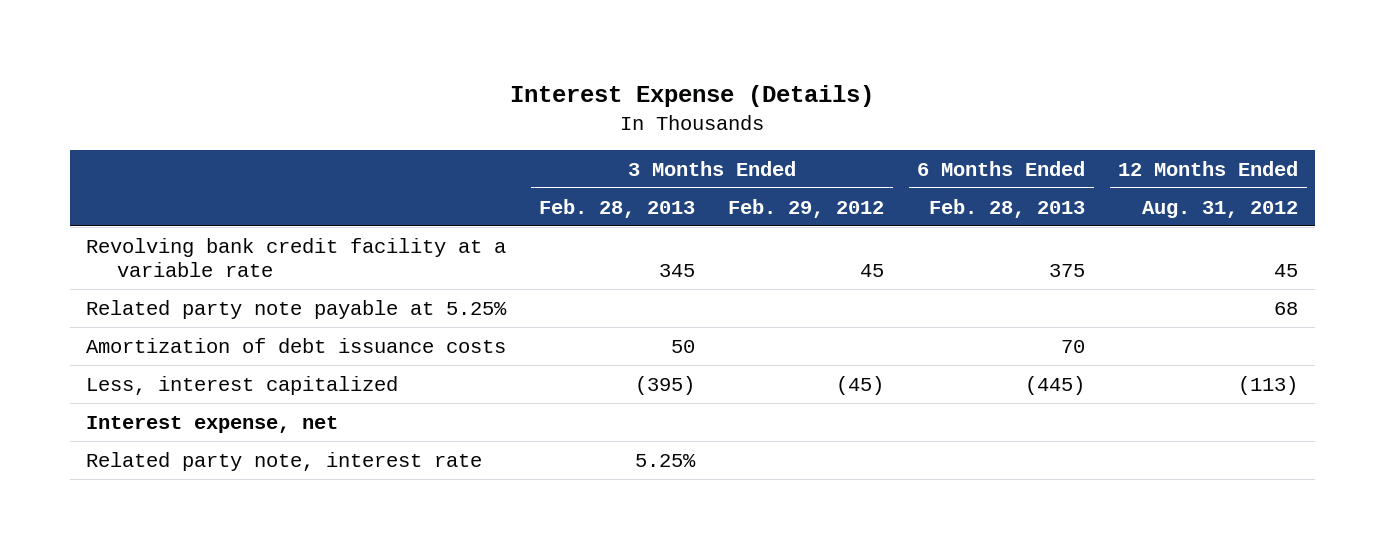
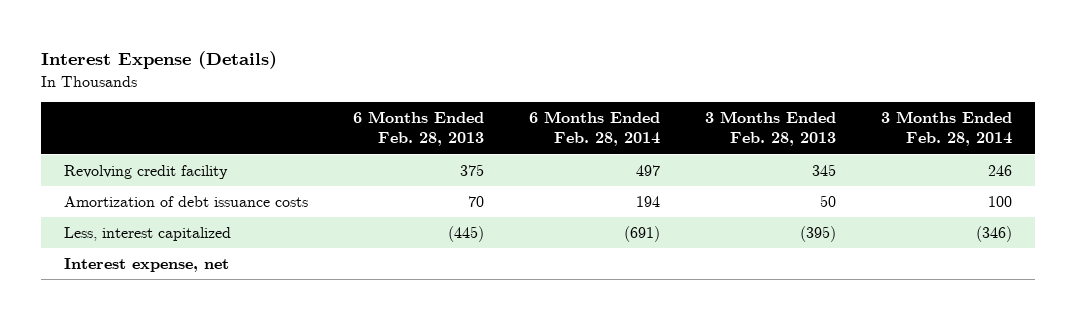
- | 3 Months Ended Feb. 28, 2013 | 3 Months Ended Feb. 29, 2012 | 6 Months Ended Feb. 28, 2013 | 12 Months Ended Aug. 31, 2012
+ | 6 Months Ended Feb. 28, 2013 | 6 Months Ended Feb. 28, 2014 | 3 Months Ended Feb. 28, 2013 | 3 Months Ended Feb. 28, 2014
- Revolving bank credit facility at a variable rate | 345 | 45 | 375 | 45
- Related party note payable at 5.25% | | | | 68
+ Revolving credit facility | 375 | 497 | 345 | 246
- Related party note, interest rate | 5.25% | | |

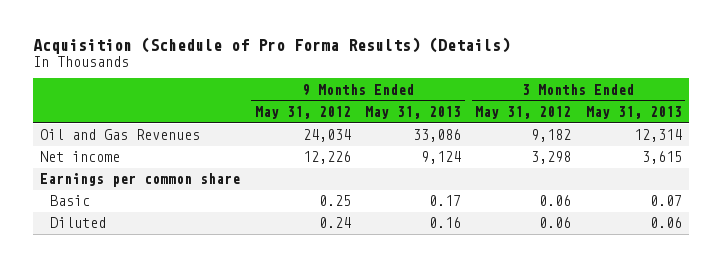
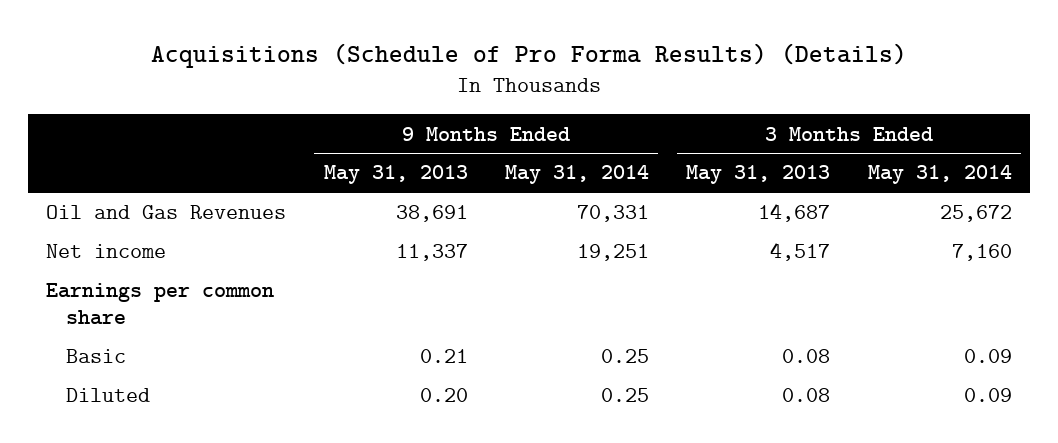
- Acquisition (Schedule of Pro Forma Results) (Details)
+ Acquisitions (Schedule of Pro Forma Results) (Details)
- | 9 Months Ended May 31, 2012 | 9 Months Ended May 31, 2013 | 3 Months Ended May 31, 2012 | 3 Months Ended May 31, 2013
+ | 9 Months Ended May 31, 2013 | 9 Months Ended May 31, 2014 | 3 Months Ended May 31, 2013 | 3 Months Ended May 31, 2014
- Oil and Gas Revenues | 24,034 | 33,086 | 9,182 | 12,314
- Net income | 12,226 | 9,124 | 3,298 | 3,615
+ Oil and Gas Revenues | 38,691 | 70,331 | 14,687 | 25,672
+ Net income | 11,337 | 19,251 | 4,517 | 7,160
- Basic | 0.25 | 0.17 | 0.06 | 0.07
- Diluted | 0.24 | 0.16 | 0.06 | 0.06
+ Basic | 0.21 | 0.25 | 0.08 | 0.09
+ Diluted | 0.20 | 0.25 | 0.08 | 0.09

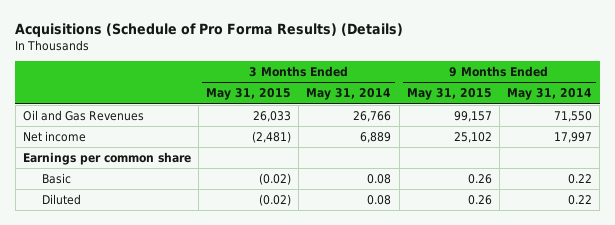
- | 9 Months Ended May 31, 2013 | 9 Months Ended May 31, 2014 | 3 Months Ended May 31, 2013 | 3 Months Ended May 31, 2014
+ | 3 Months Ended May 31, 2015 | 3 Months Ended May 31, 2014 | 9 Months Ended May 31, 2015 | 9 Months Ended May 31, 2014
- Oil and Gas Revenues | 38,691 | 70,331 | 14,687 | 25,672
- Net income | 11,337 | 19,251 | 4,517 | 7,160
+ Oil and Gas Revenues | 26,033 | 26,766 | 99,157 | 71,550
+ Net income | (2,481) | 6,889 | 25,102 | 17,997
- Basic | 0.21 | 0.25 | 0.08 | 0.09
- Diluted | 0.20 | 0.25 | 0.08 | 0.09
+ Basic | (0.02) | 0.08 | 0.26 | 0.22
+ Diluted | (0.02) | 0.08 | 0.26 | 0.22

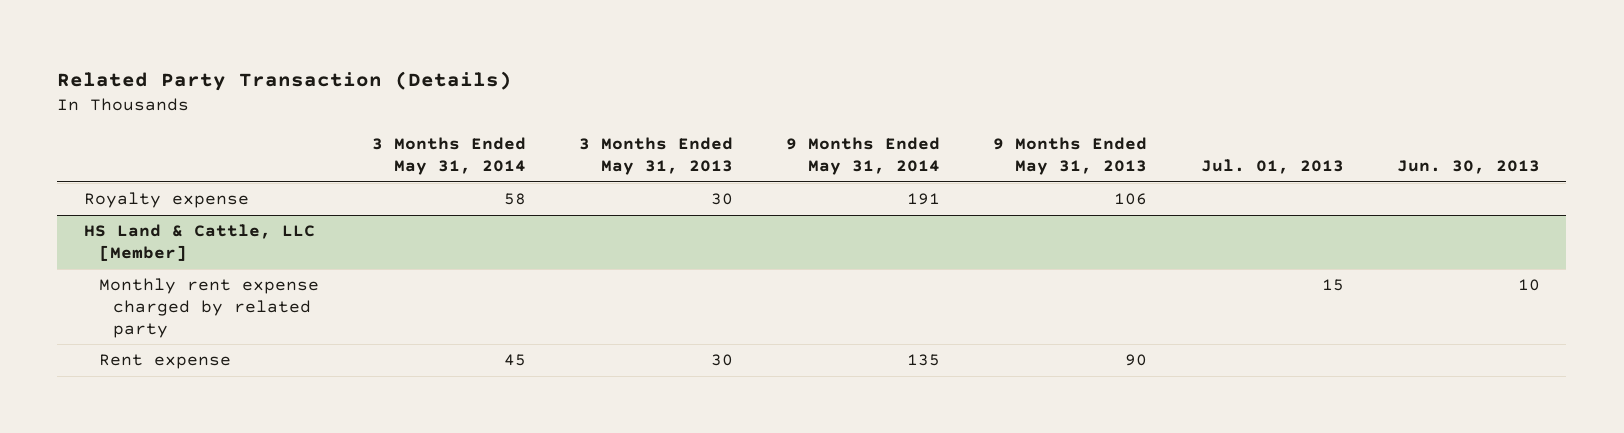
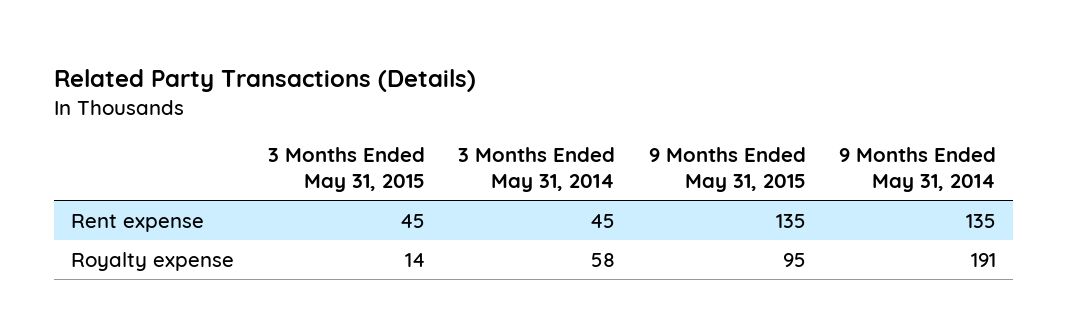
- Related Party Transaction (Details)
+ Related Party Transactions (Details)
- | 3 Months Ended May 31, 2014 | 3 Months Ended May 31, 2013 | 9 Months Ended May 31, 2014 | 9 Months Ended May 31, 2013 | Jul. 01, 2013 | Jun. 30, 2013
+ | 3 Months Ended May 31, 2015 | 3 Months Ended May 31, 2014 | 9 Months Ended May 31, 2015 | 9 Months Ended May 31, 2014
- HS Land & Cattle, LLC [Member]
- Monthly rent expense charged by related party | | | | | 15 | 10
moved down: Royalty expense | 14 | 58 | 95 | 191

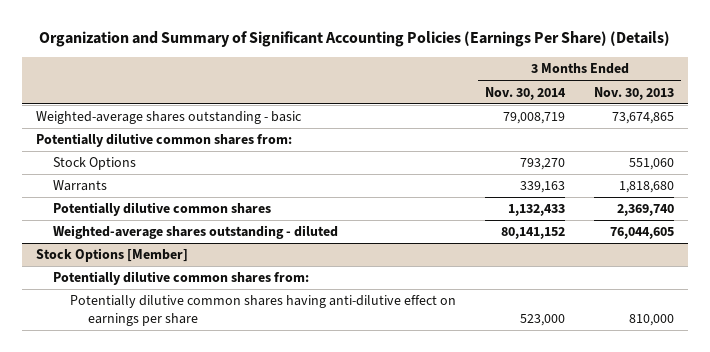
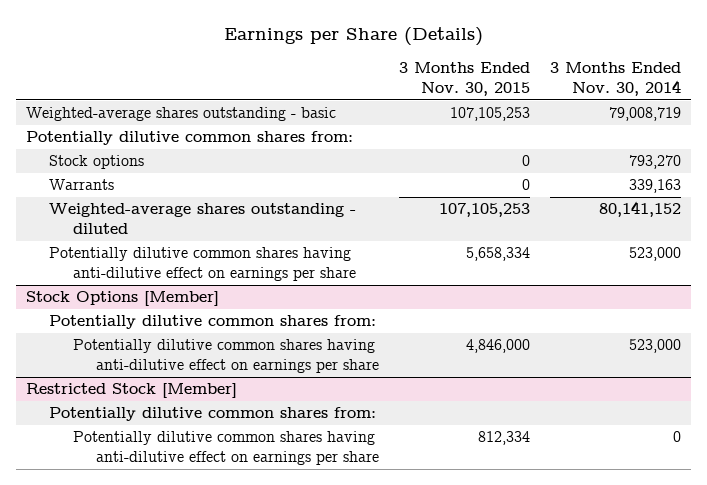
- Organization and Summary of Significant Accounting Policies (Earnings Per Share) (Details)
+ Earnings per Share (Details)
- | 3 Months Ended Nov. 30, 2014 | 3 Months Ended Nov. 30, 2013
+ | 3 Months Ended Nov. 30, 2015 | 3 Months Ended Nov. 30, 2014
- Stock Options | 793,270 | 551,060
+ Stock options | 0 | 793,270
- Potentially dilutive common shares | 1,132,433 | 2,369,740
+ Potentially dilutive common shares having anti-dilutive effect on earnings per share | 5,658,334 | 523,000
+ Restricted Stock [Member]
+ Potentially dilutive common shares from:
+ Potentially dilutive common shares having anti-dilutive effect on earnings per share | 812,334 | 0

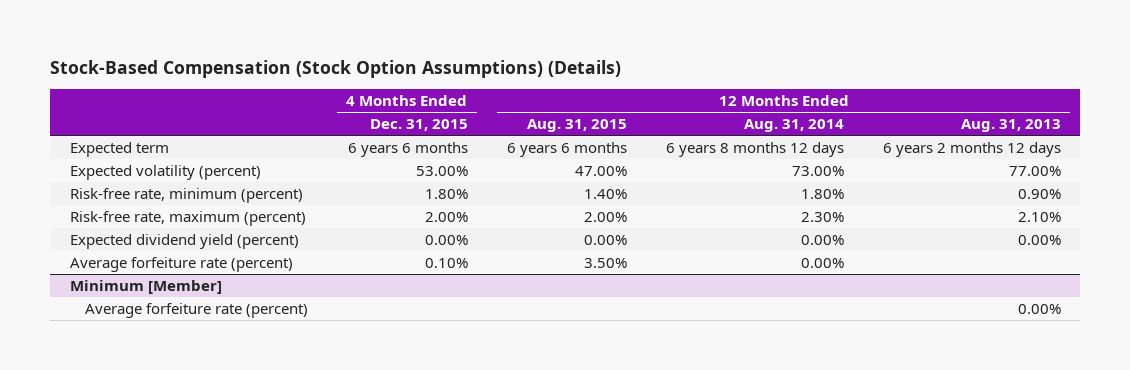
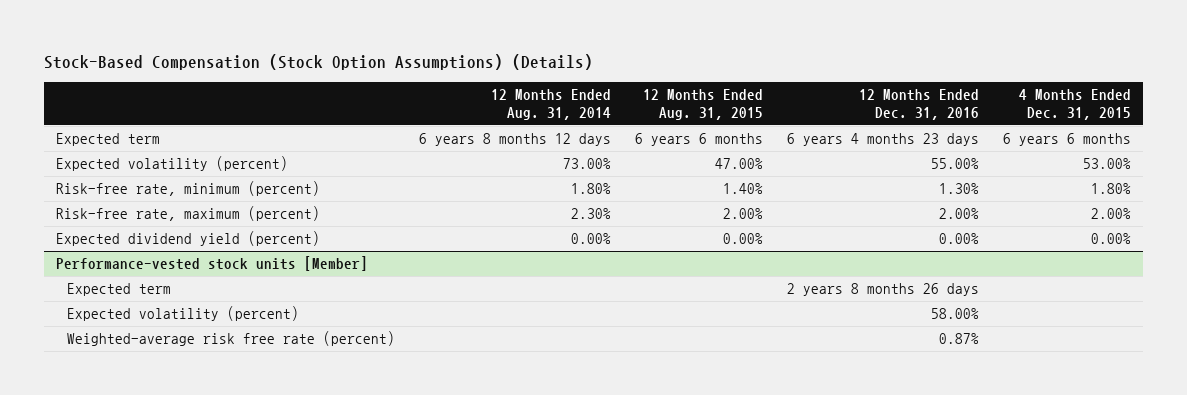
- | 4 Months Ended Dec. 31, 2015 | 12 Months Ended Aug. 31, 2015 | 12 Months Ended Aug. 31, 2014 | 12 Months Ended Aug. 31, 2013
+ | 12 Months Ended Aug. 31, 2014 | 12 Months Ended Aug. 31, 2015 | 12 Months Ended Dec. 31, 2016 | 4 Months Ended Dec. 31, 2015
- Average forfeiture rate (percent) | 0.10% | 3.50% | 0.00% |
- Minimum [Member]
- Average forfeiture rate (percent) | | | | 0.00%
+ Performance-vested stock units [Member]
+ Expected term | | | 2 years 8 months 26 days |
+ Expected volatility (percent) | | | 58.00% |
+ Weighted-average risk free rate (percent) | | | 0.87% |

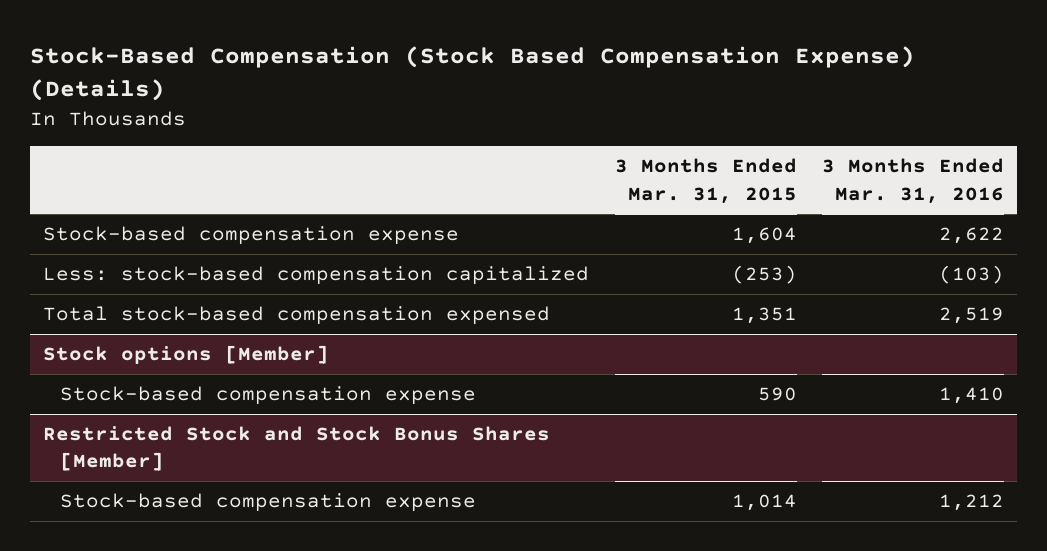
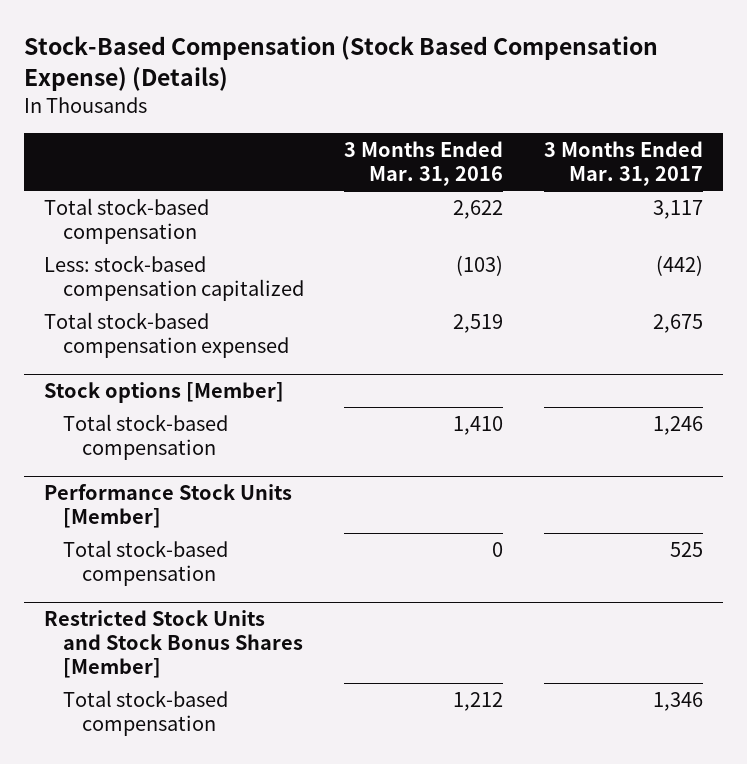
- | 3 Months Ended Mar. 31, 2015 | 3 Months Ended Mar. 31, 2016
+ | 3 Months Ended Mar. 31, 2016 | 3 Months Ended Mar. 31, 2017
- Stock-based compensation expense | 1,604 | 2,622
+ Total stock-based compensation | 2,622 | 3,117
@ Stock options [Member]
- Stock-based compensation expense | 590 | 1,410
- Restricted Stock and Stock Bonus Shares [Member]
- Stock-based compensation expense | 1,014 | 1,212
@ Stock options [Member]
+ Total stock-based compensation | 1,410 | 1,246
+ Performance Stock Units [Member]
+ Total stock-based compensation | 0 | 525
+ Restricted Stock Units and Stock Bonus Shares [Member]
+ Total stock-based compensation | 1,212 | 1,346

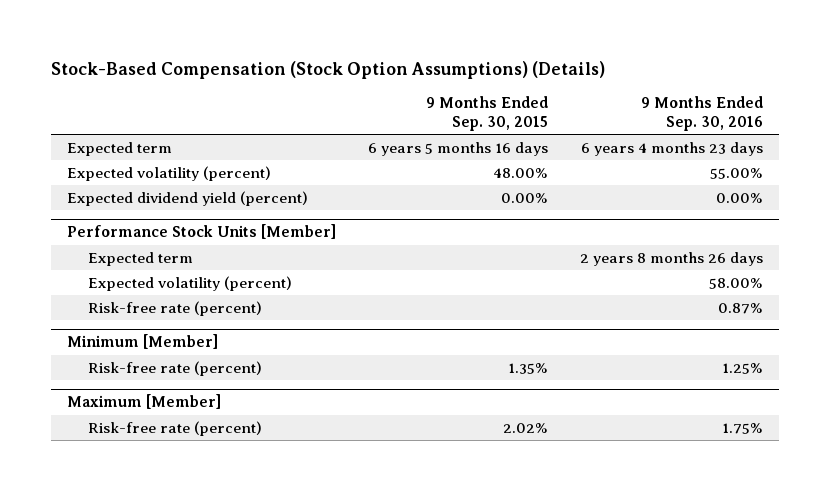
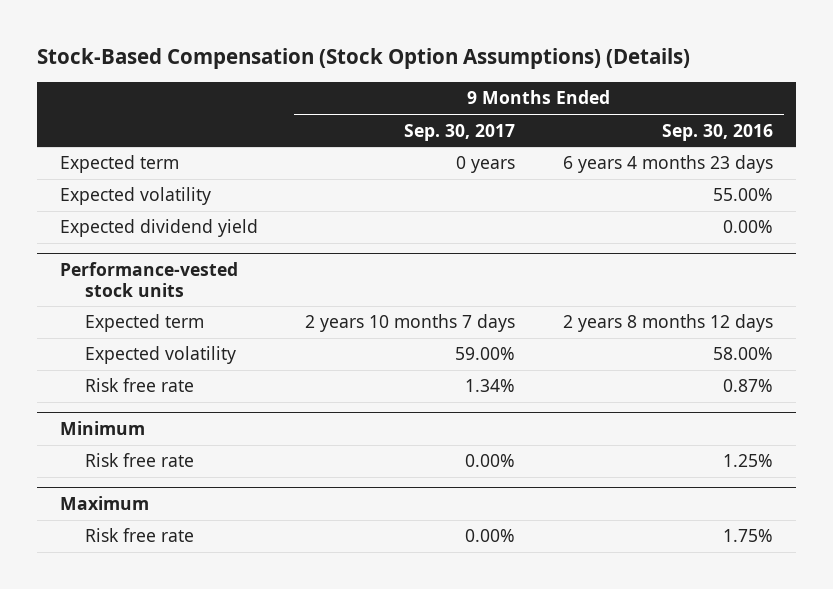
- | 9 Months Ended Sep. 30, 2015 | 9 Months Ended Sep. 30, 2016
+ | 9 Months Ended Sep. 30, 2017 | 9 Months Ended Sep. 30, 2016
- Expected volatility (percent) | 48.00% | 55.00%
- Expected dividend yield (percent) | 0.00% | 0.00%
- Performance Stock Units [Member]
- Expected term | | 2 years 8 months 26 days
- Expected volatility (percent) | | 58.00%
- Risk-free rate (percent) | | 0.87%
- Minimum [Member]
- Risk-free rate (percent) | 1.35% | 1.25%
- Maximum [Member]
- Risk-free rate (percent) | 2.02% | 1.75%
+ Expected volatility | | 55.00%
+ Expected dividend yield | | 0.00%
+ Performance-vested stock units
+ Expected term | 2 years 10 months 7 days | 2 years 8 months 12 days
+ Expected volatility | 59.00% | 58.00%
+ Risk free rate | 1.34% | 0.87%
+ Minimum
+ Risk free rate | 0.00% | 1.25%
+ Maximum
+ Risk free rate | 0.00% | 1.75%

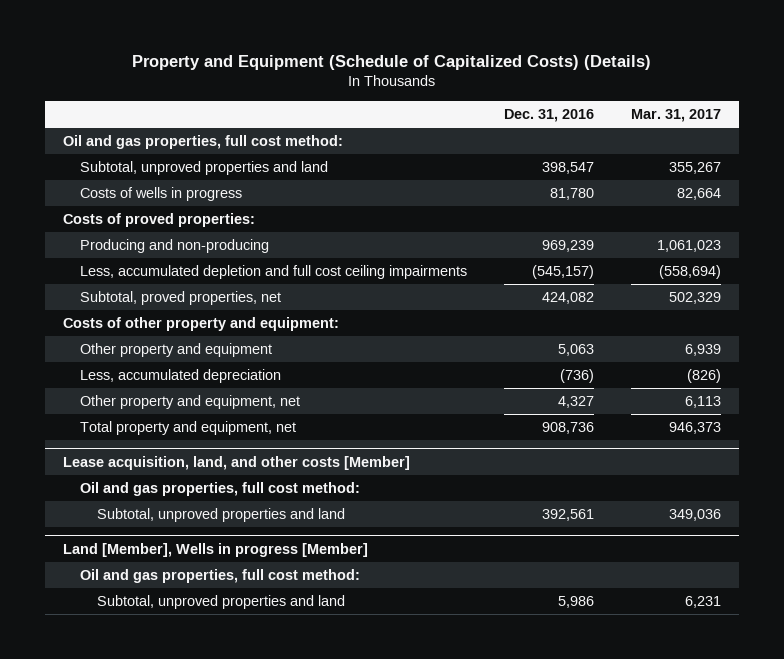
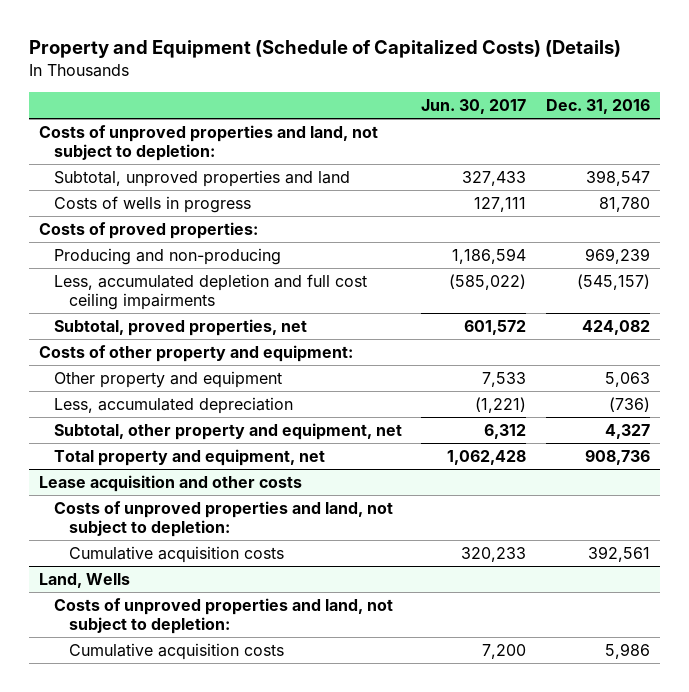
- | Dec. 31, 2016 | Mar. 31, 2017
+ | Jun. 30, 2017 | Dec. 31, 2016
- Oil and gas properties, full cost method:
+ Costs of unproved properties and land, not subject to depletion:
- Other property and equipment, net | 4,327 | 6,113
+ Subtotal, other property and equipment, net | 6,312 | 4,327
- Lease acquisition, land, and other costs [Member]
- Oil and gas properties, full cost method:
- Subtotal, unproved properties and land | 392,561 | 349,036
- Land [Member], Wells in progress [Member]
- Oil and gas properties, full cost method:
- Subtotal, unproved properties and land | 5,986 | 6,231
+ Lease acquisition and other costs
+ Costs of unproved properties and land, not subject to depletion:
+ Cumulative acquisition costs | 320,233 | 392,561
+ Land, Wells
+ Costs of unproved properties and land, not subject to depletion:
+ Cumulative acquisition costs | 7,200 | 5,986

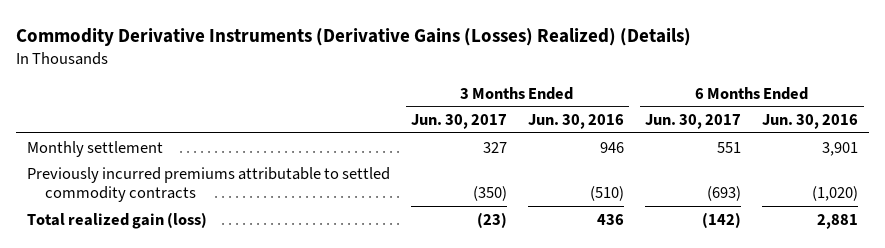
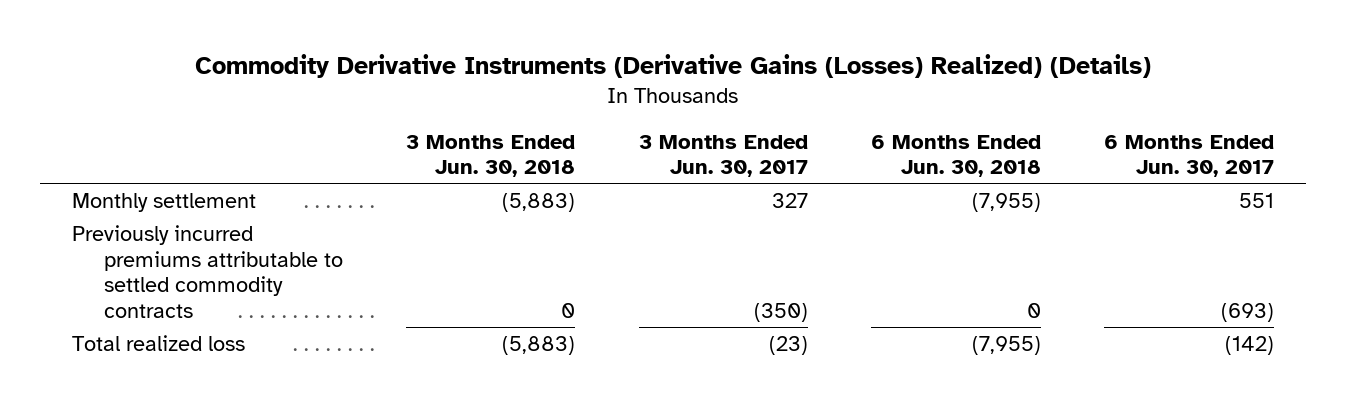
- | 3 Months Ended Jun. 30, 2017 | 3 Months Ended Jun. 30, 2016 | 6 Months Ended Jun. 30, 2017 | 6 Months Ended Jun. 30, 2016
+ | 3 Months Ended Jun. 30, 2018 | 3 Months Ended Jun. 30, 2017 | 6 Months Ended Jun. 30, 2018 | 6 Months Ended Jun. 30, 2017
- Total realized gain (loss) | (23) | 436 | (142) | 2,881
+ Total realized loss | (5,883) | (23) | (7,955) | (142)

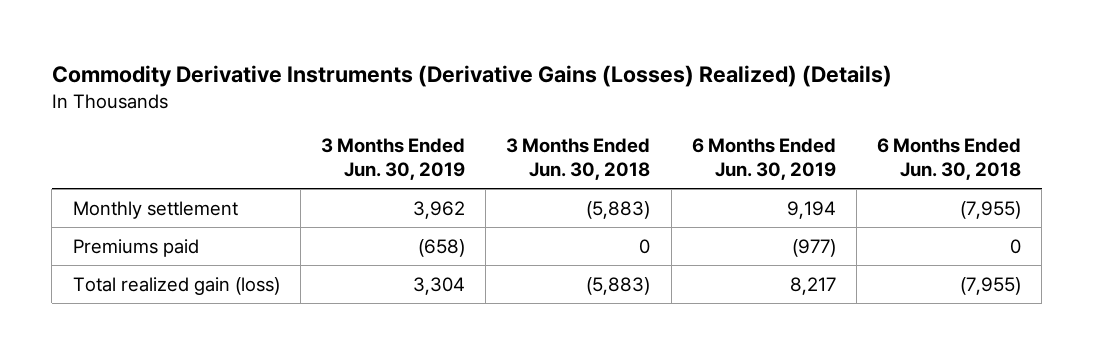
- | 3 Months Ended Jun. 30, 2018 | 3 Months Ended Jun. 30, 2017 | 6 Months Ended Jun. 30, 2018 | 6 Months Ended Jun. 30, 2017
+ | 3 Months Ended Jun. 30, 2019 | 3 Months Ended Jun. 30, 2018 | 6 Months Ended Jun. 30, 2019 | 6 Months Ended Jun. 30, 2018
- Previously incurred premiums attributable to settled commodity contracts | 0 | (350) | 0 | (693)
- Total realized loss | (5,883) | (23) | (7,955) | (142)
+ Premiums paid | (658) | 0 | (977) | 0
+ Total realized gain (loss) | 3,304 | (5,883) | 8,217 | (7,955)

